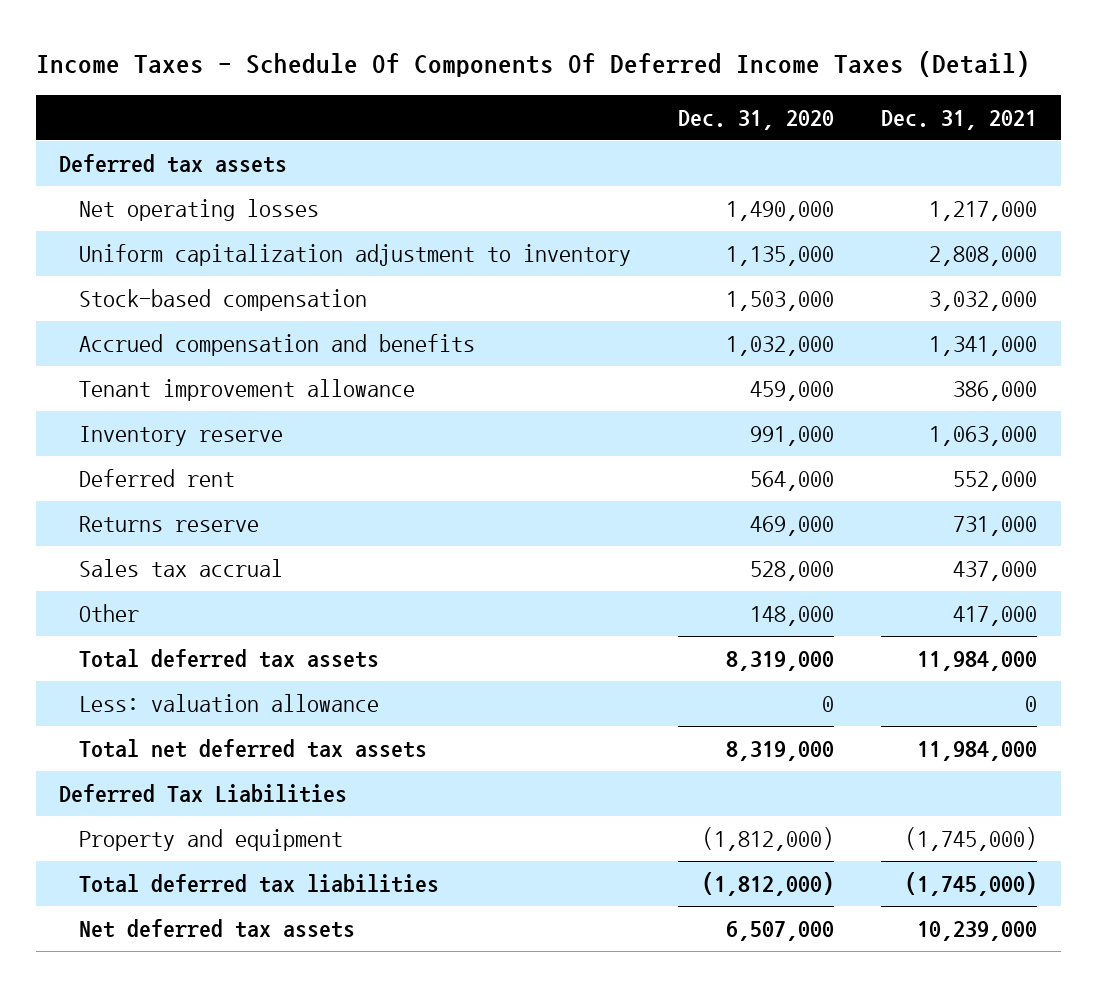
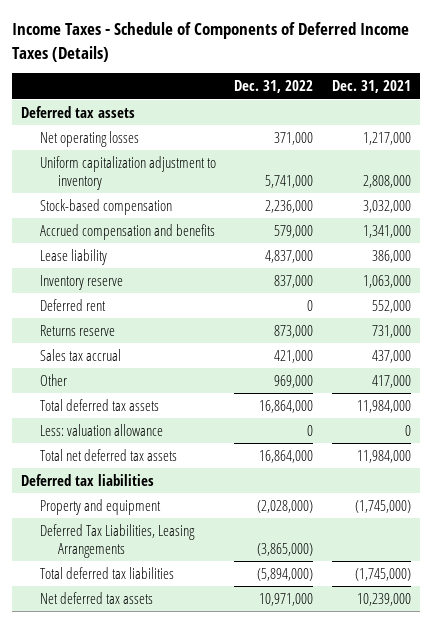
- Income Taxes - Schedule Of Components Of Deferred Income Taxes (Detail)
+ Income Taxes - Schedule of Components of Deferred Income Taxes (Details)
- | Dec. 31, 2020 | Dec. 31, 2021
+ | Dec. 31, 2022 | Dec. 31, 2021
- Tenant improvement allowance | 459,000 | 386,000
+ Lease liability | 4,837,000 | 386,000
- Deferred Tax Liabilities
+ Deferred tax liabilities
+ Deferred Tax Liabilities, Leasing Arrangements | (3,865,000) |

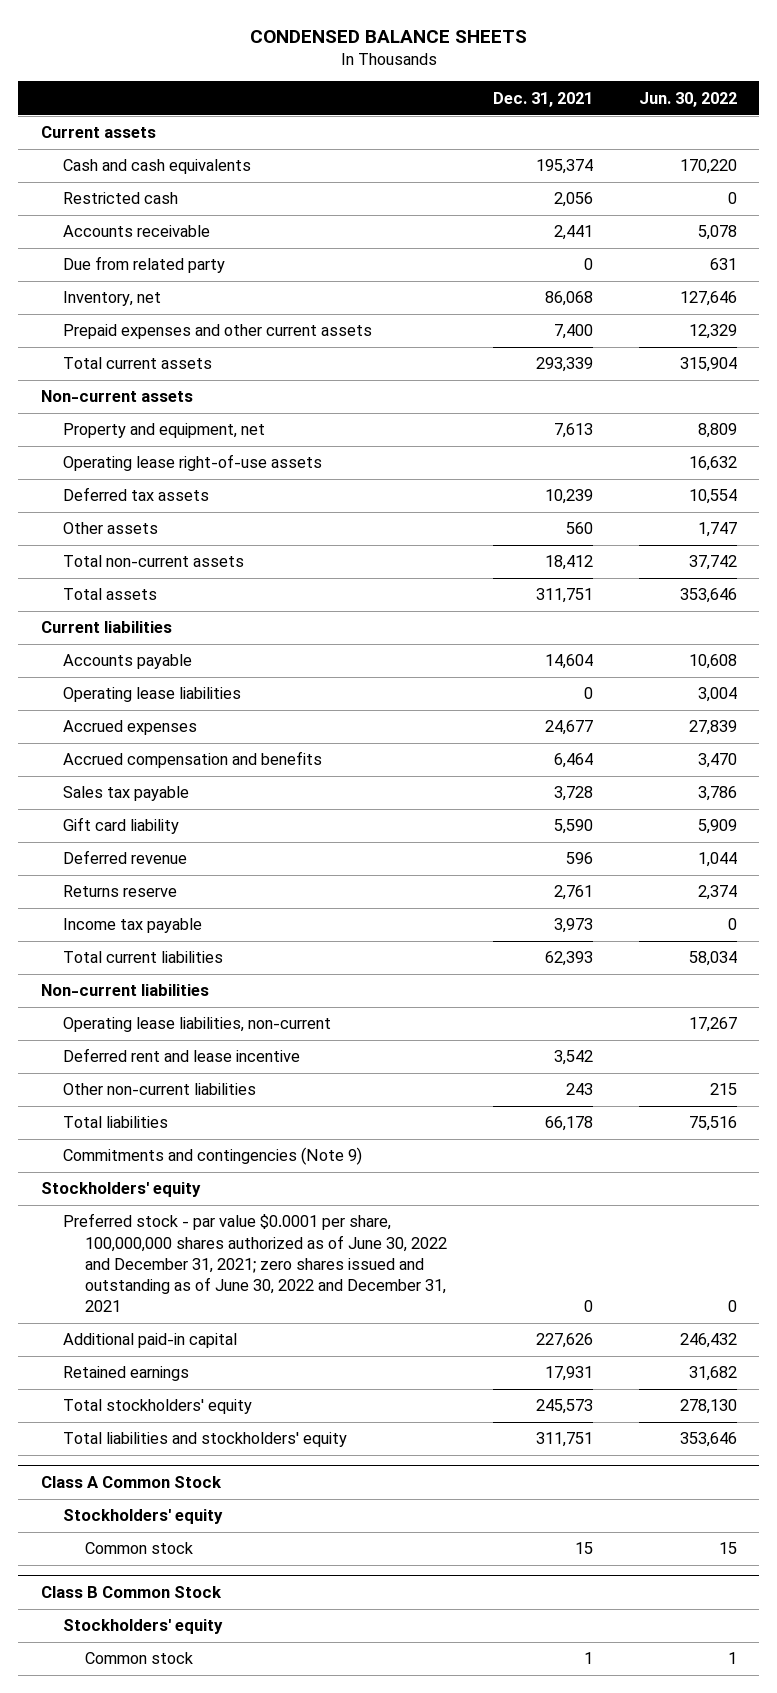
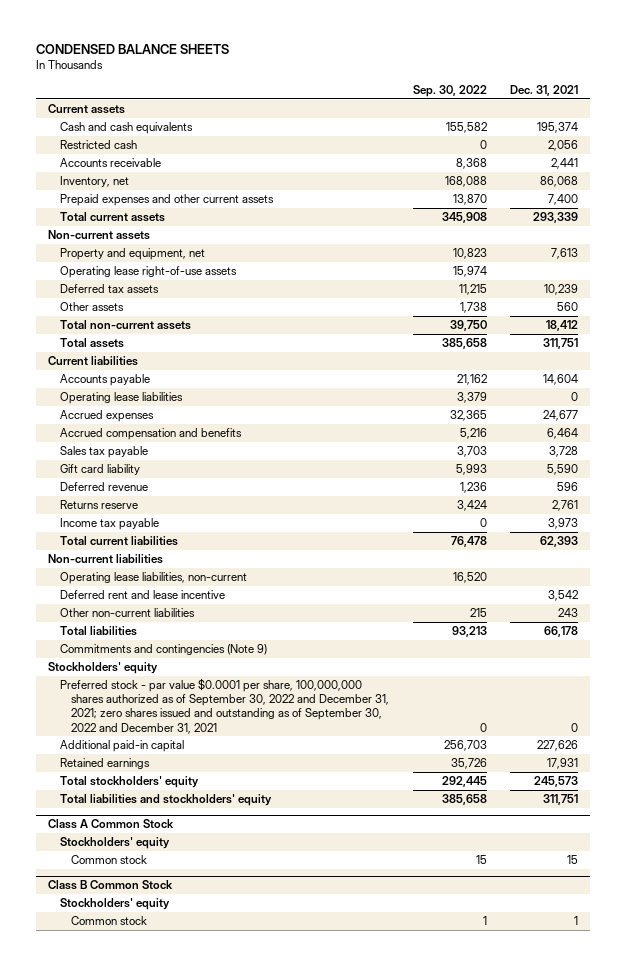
- | Dec. 31, 2021 | Jun. 30, 2022
+ | Sep. 30, 2022 | Dec. 31, 2021
- Due from related party | 0 | 631
- Preferred stock - par value $0.0001 per share, 100,000,000 shares authorized as of June 30, 2022 and December 31, 2021; zero shares issued and outstanding as of June 30, 2022 and December 31, 2021 | 0 | 0
+ Preferred stock - par value $0.0001 per share, 100,000,000 shares authorized as of September 30, 2022 and December 31, 2021; zero shares issued and outstanding as of September 30, 2022 and December 31, 2021 | 0 | 0

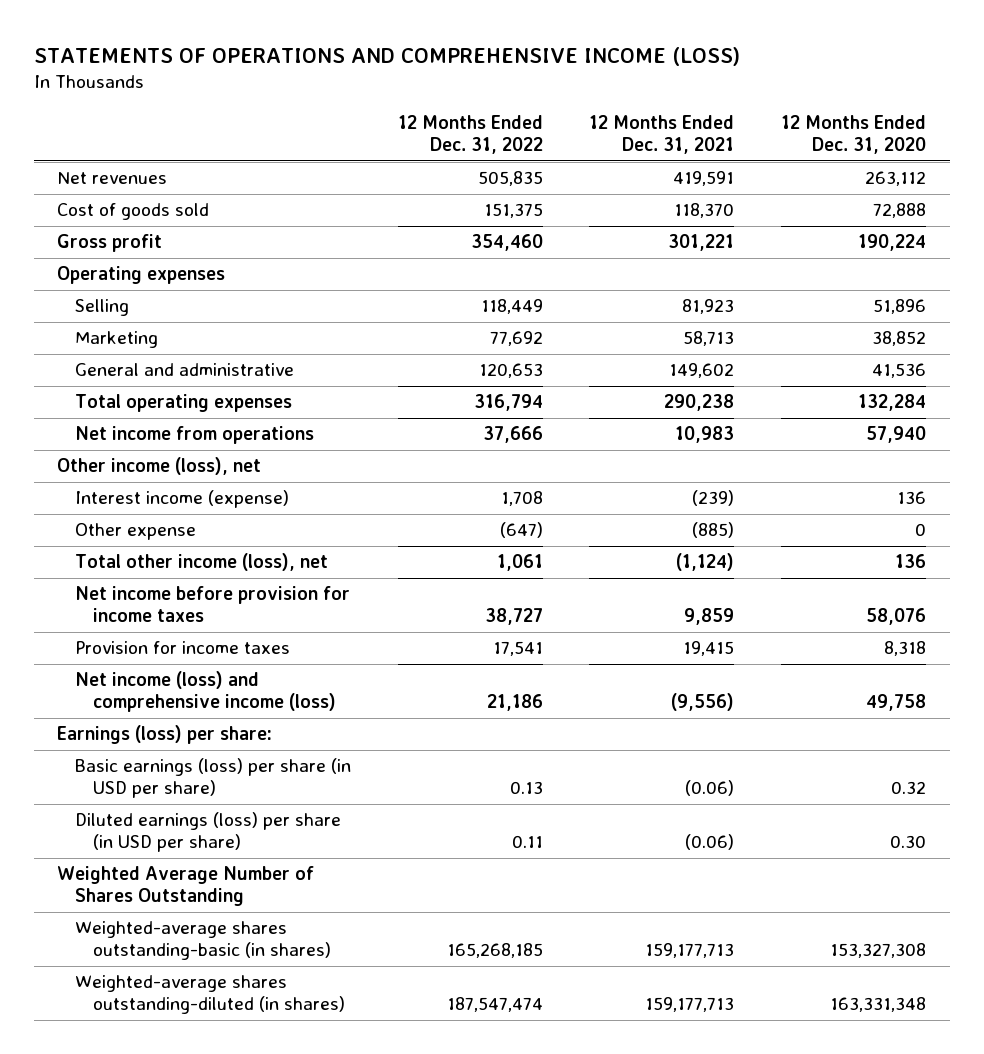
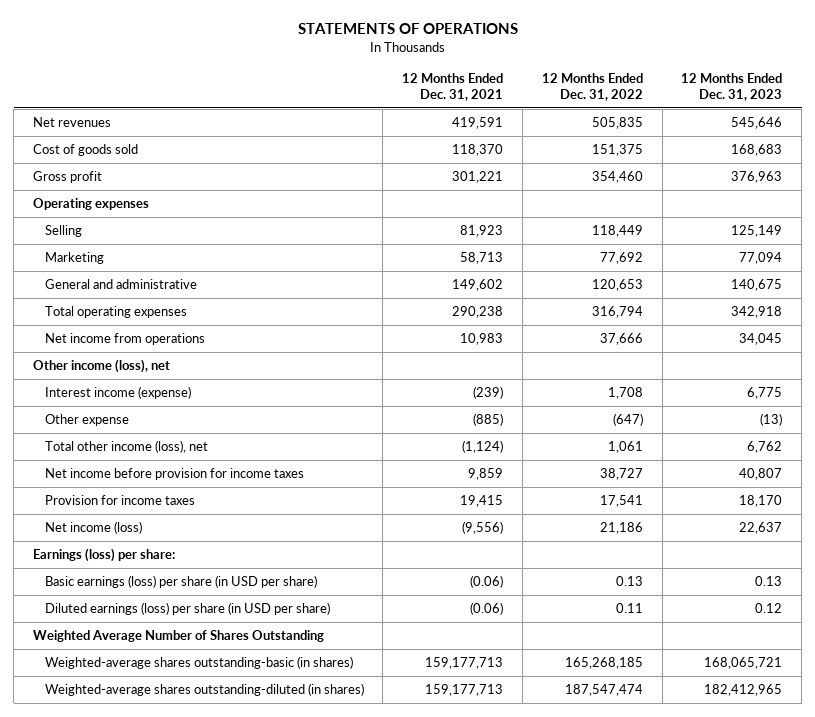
- STATEMENTS OF OPERATIONS AND COMPREHENSIVE INCOME (LOSS)
+ STATEMENTS OF OPERATIONS
- | 12 Months Ended Dec. 31, 2022 | 12 Months Ended Dec. 31, 2021 | 12 Months Ended Dec. 31, 2020
+ | 12 Months Ended Dec. 31, 2021 | 12 Months Ended Dec. 31, 2022 | 12 Months Ended Dec. 31, 2023
- Net income (loss) and comprehensive income (loss) | 21,186 | (9,556) | 49,758
+ Net income (loss) | (9,556) | 21,186 | 22,637

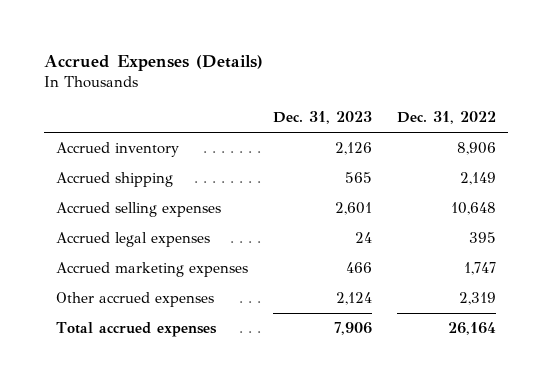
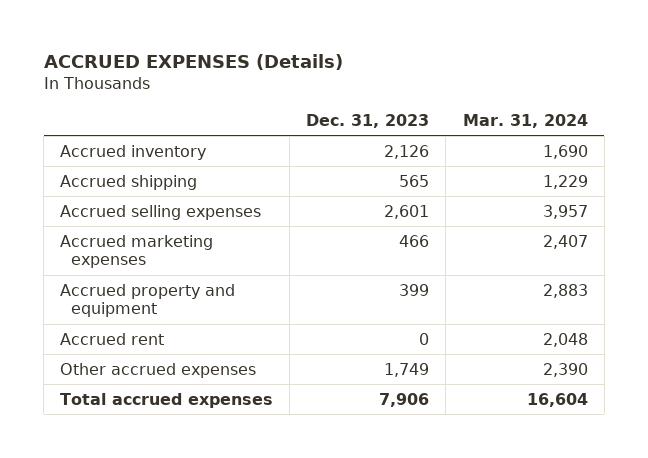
- Accrued Expenses (Details)
+ ACCRUED EXPENSES (Details)
- | Dec. 31, 2023 | Dec. 31, 2022
+ | Dec. 31, 2023 | Mar. 31, 2024
- Accrued legal expenses | 24 | 395
- Other accrued expenses | 2,124 | 2,319
+ Accrued property and equipment | 399 | 2,883
+ Accrued rent | 0 | 2,048
+ Other accrued expenses | 1,749 | 2,390

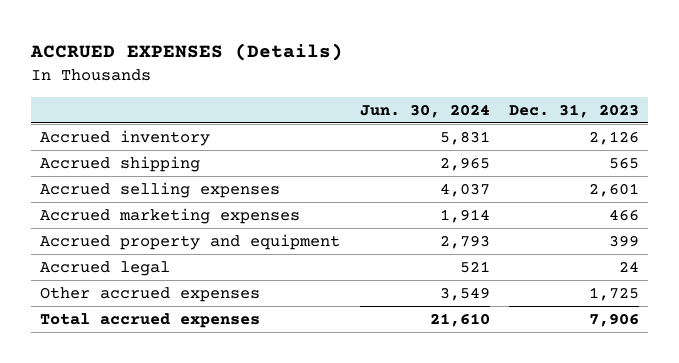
- | Dec. 31, 2023 | Mar. 31, 2024
+ | Jun. 30, 2024 | Dec. 31, 2023
- Accrued rent | 0 | 2,048
- Other accrued expenses | 1,749 | 2,390
+ Accrued legal | 521 | 24
+ Other accrued expenses | 3,549 | 1,725

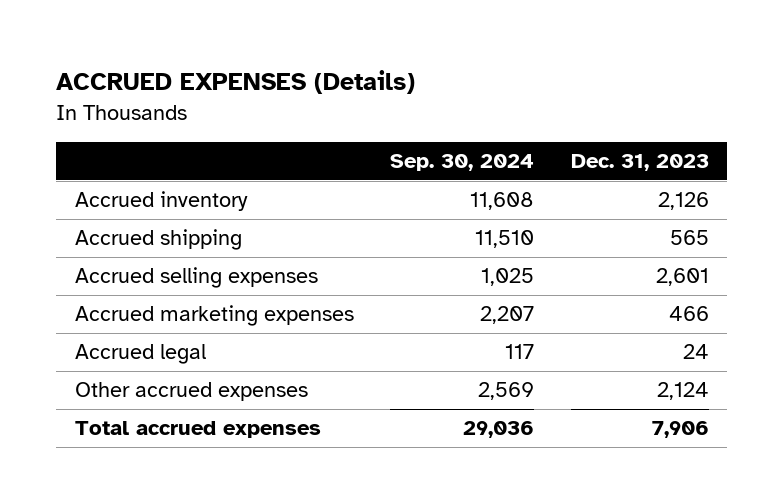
- | Jun. 30, 2024 | Dec. 31, 2023
+ | Sep. 30, 2024 | Dec. 31, 2023
- Accrued property and equipment | 2,793 | 399
- Other accrued expenses | 3,549 | 1,725
+ Other accrued expenses | 2,569 | 2,124

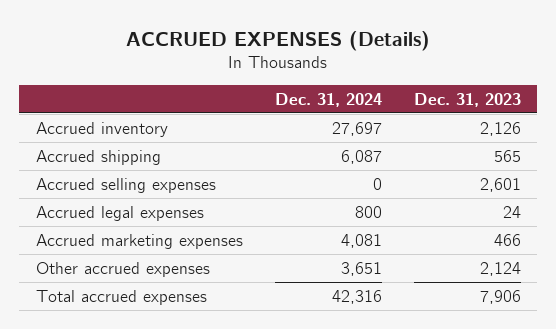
- | Sep. 30, 2024 | Dec. 31, 2023
+ | Dec. 31, 2024 | Dec. 31, 2023
+ Accrued legal expenses | 800 | 24
- Accrued legal | 117 | 24

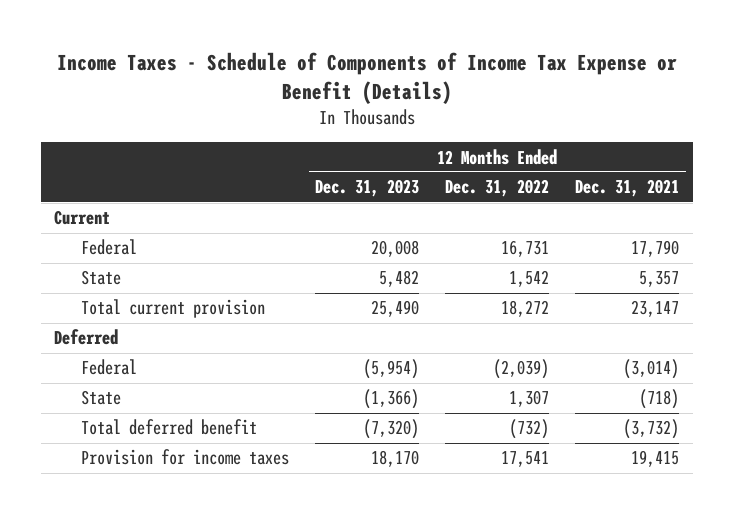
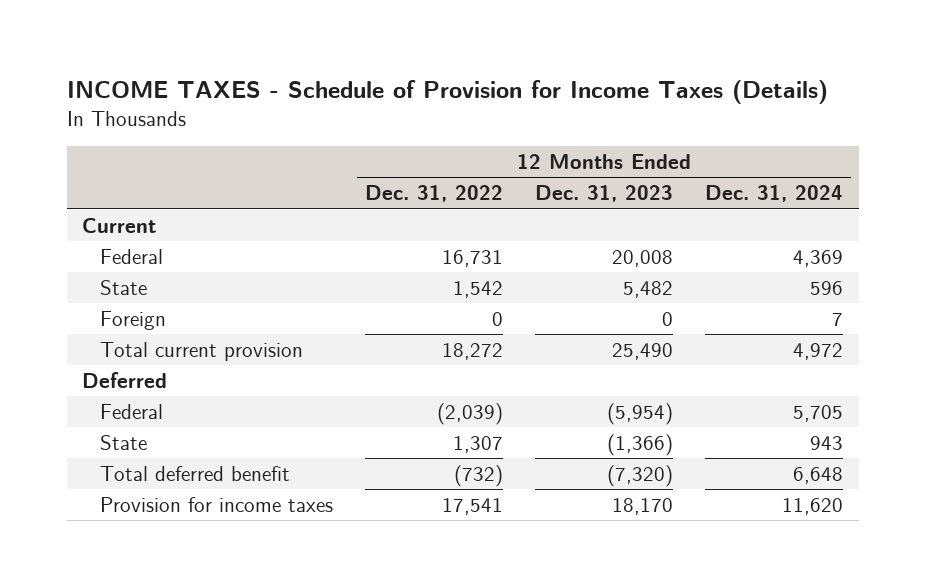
- Income Taxes - Schedule of Components of Income Tax Expense or Benefit (Details)
+ INCOME TAXES - Schedule of Provision for Income Taxes (Details)
- | 12 Months Ended Dec. 31, 2023 | 12 Months Ended Dec. 31, 2022 | 12 Months Ended Dec. 31, 2021
+ | 12 Months Ended Dec. 31, 2022 | 12 Months Ended Dec. 31, 2023 | 12 Months Ended Dec. 31, 2024
+ Foreign | 0 | 0 | 7

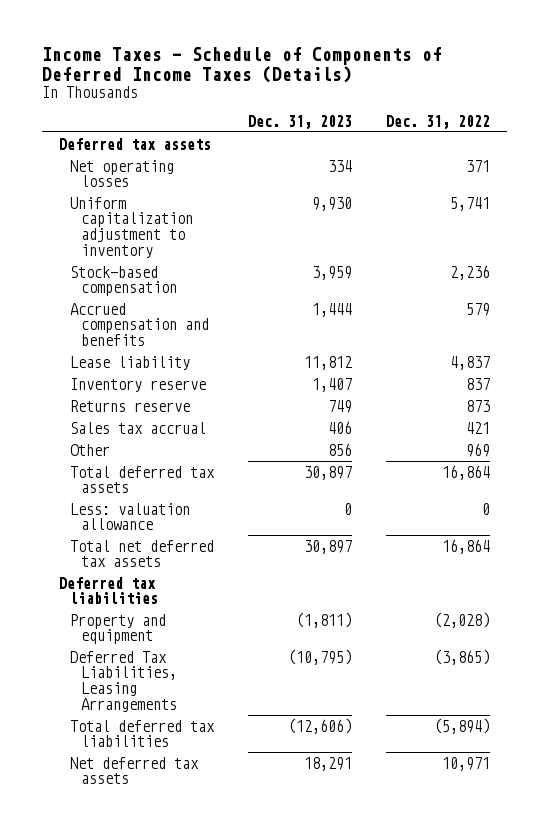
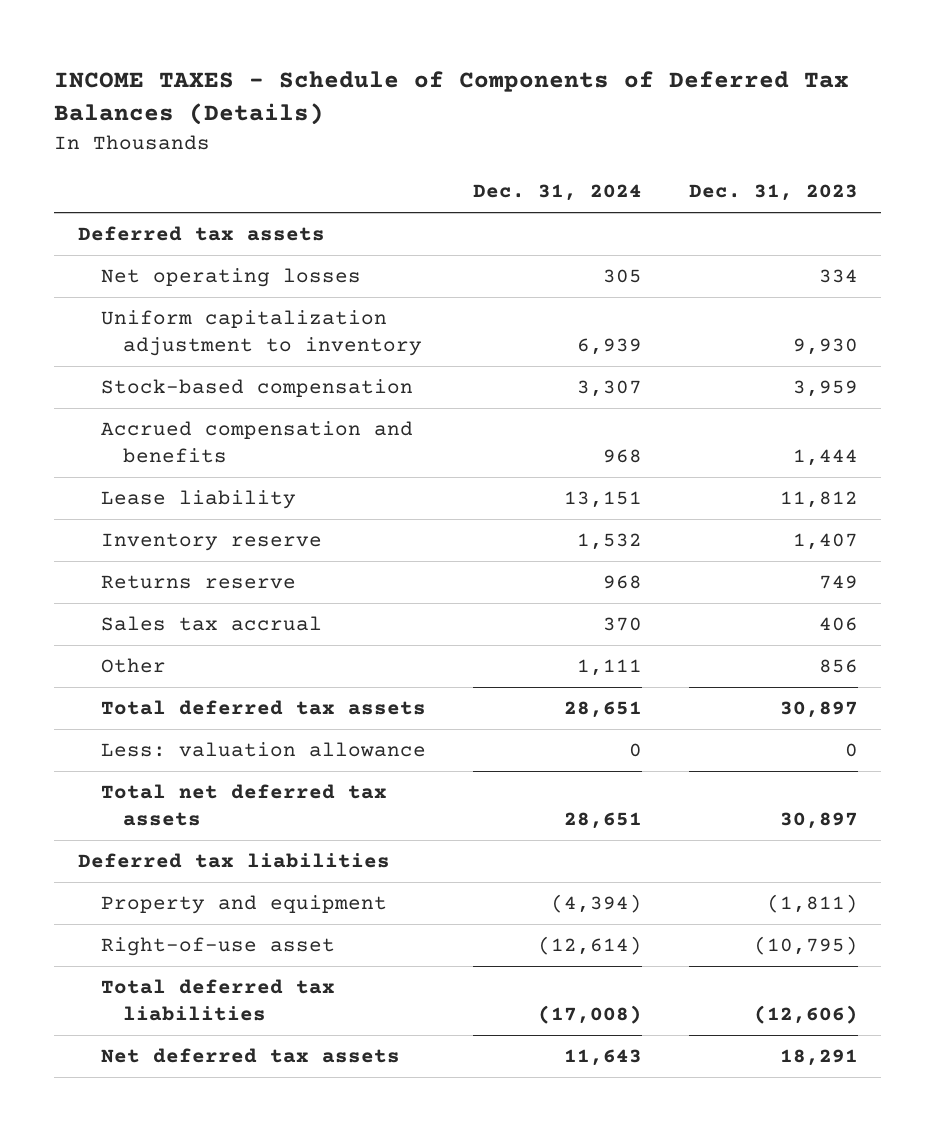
- Income Taxes - Schedule of Components of Deferred Income Taxes (Details)
+ INCOME TAXES - Schedule of Components of Deferred Tax Balances (Details)
- | Dec. 31, 2023 | Dec. 31, 2022
+ | Dec. 31, 2024 | Dec. 31, 2023
- Deferred Tax Liabilities, Leasing Arrangements | (10,795) | (3,865)
+ Right-of-use asset | (12,614) | (10,795)

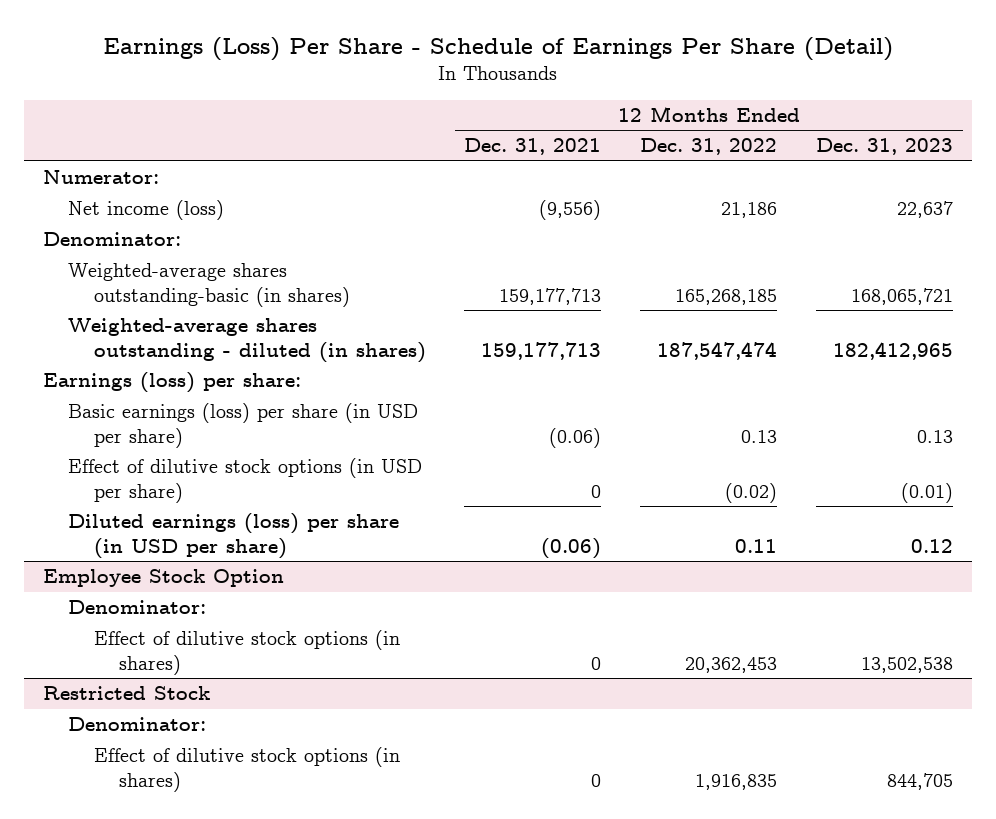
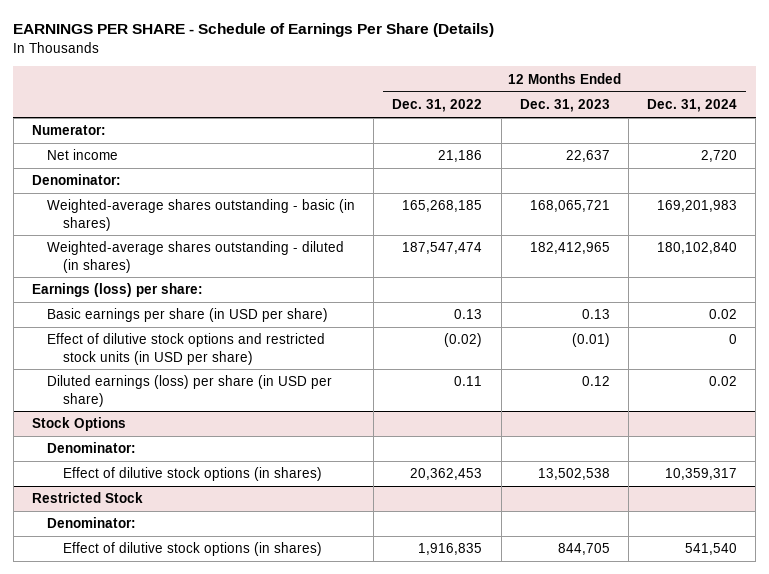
- Earnings (Loss) Per Share - Schedule of Earnings Per Share (Detail)
+ EARNINGS PER SHARE - Schedule of Earnings Per Share (Details)
- | 12 Months Ended Dec. 31, 2021 | 12 Months Ended Dec. 31, 2022 | 12 Months Ended Dec. 31, 2023
+ | 12 Months Ended Dec. 31, 2022 | 12 Months Ended Dec. 31, 2023 | 12 Months Ended Dec. 31, 2024
- Net income (loss) | (9,556) | 21,186 | 22,637
+ Net income | 21,186 | 22,637 | 2,720
- Weighted-average shares outstanding-basic (in shares) | 159,177,713 | 165,268,185 | 168,065,721
+ Weighted-average shares outstanding - basic (in shares) | 165,268,185 | 168,065,721 | 169,201,983
- Basic earnings (loss) per share (in USD per share) | (0.06) | 0.13 | 0.13
- Effect of dilutive stock options (in USD per share) | 0 | (0.02) | (0.01)
+ Basic earnings per share (in USD per share) | 0.13 | 0.13 | 0.02
+ Effect of dilutive stock options and restricted stock units (in USD per share) | (0.02) | (0.01) | 0
- Employee Stock Option
+ Stock Options

